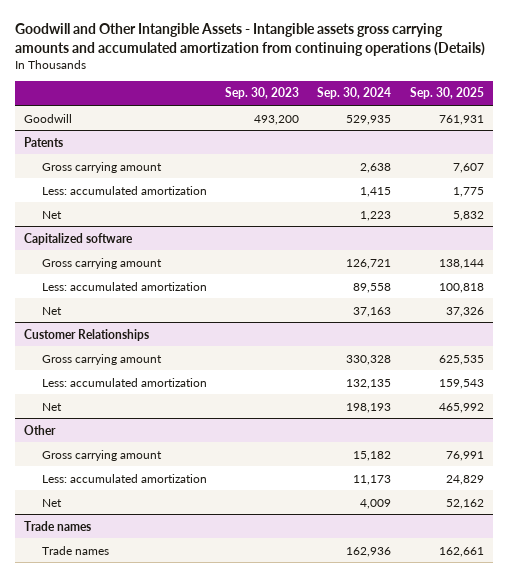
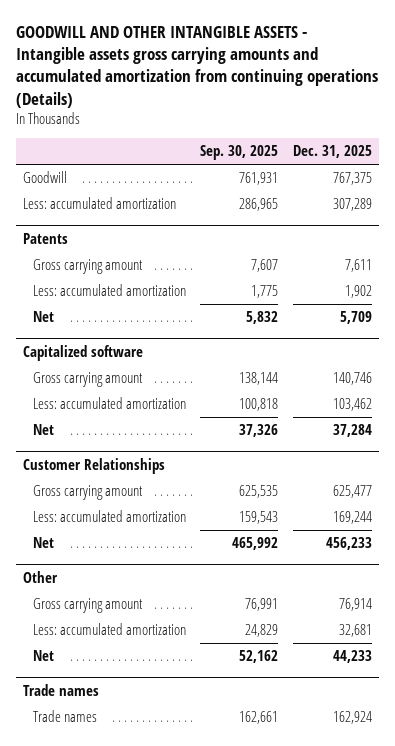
- Goodwill and Other Intangible Assets - Intangible assets gross carrying amounts and accumulated amortization from continuing operations (Details)
+ GOODWILL AND OTHER INTANGIBLE ASSETS - Intangible assets gross carrying amounts and accumulated amortization from continuing operations (Details)
- | Sep. 30, 2023 | Sep. 30, 2024 | Sep. 30, 2025
+ | Sep. 30, 2025 | Dec. 31, 2025
+ Less: accumulated amortization | 286,965 | 307,289

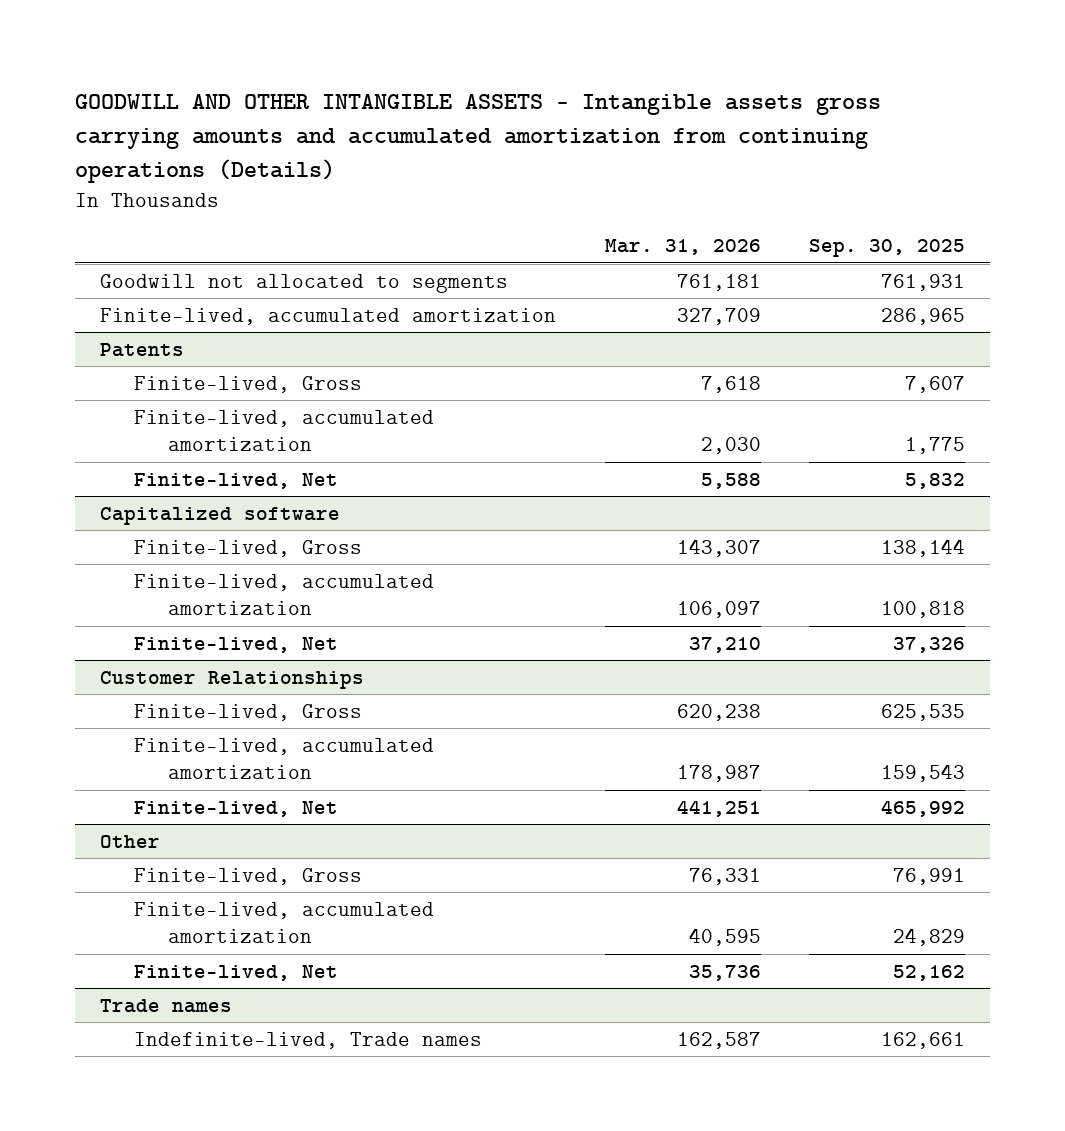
- | Sep. 30, 2025 | Dec. 31, 2025
+ | Mar. 31, 2026 | Sep. 30, 2025
- Goodwill | 761,931 | 767,375
- Less: accumulated amortization | 286,965 | 307,289
+ Goodwill not allocated to segments | 761,181 | 761,931
+ Finite-lived, accumulated amortization | 327,709 | 286,965
@ Patents
- Gross carrying amount | 7,607 | 7,611
- Less: accumulated amortization | 1,775 | 1,902
- Net | 5,832 | 5,709
+ Finite-lived, Gross | 7,618 | 7,607
+ Finite-lived, accumulated amortization | 2,030 | 1,775
+ Finite-lived, Net | 5,588 | 5,832
@ Capitalized software
- Gross carrying amount | 138,144 | 140,746
- Less: accumulated amortization | 100,818 | 103,462
- Net | 37,326 | 37,284
+ Finite-lived, Gross | 143,307 | 138,144
+ Finite-lived, accumulated amortization | 106,097 | 100,818
+ Finite-lived, Net | 37,210 | 37,326
@ Customer Relationships
- Gross carrying amount | 625,535 | 625,477
- Less: accumulated amortization | 159,543 | 169,244
- Net | 465,992 | 456,233
+ Finite-lived, Gross | 620,238 | 625,535
+ Finite-lived, accumulated amortization | 178,987 | 159,543
+ Finite-lived, Net | 441,251 | 465,992
@ Other
- Gross carrying amount | 76,991 | 76,914
- Less: accumulated amortization | 24,829 | 32,681
- Net | 52,162 | 44,233
+ Finite-lived, Gross | 76,331 | 76,991
+ Finite-lived, accumulated amortization | 40,595 | 24,829
+ Finite-lived, Net | 35,736 | 52,162
@ Trade names
- Trade names | 162,661 | 162,924
+ Indefinite-lived, Trade names | 162,587 | 162,661

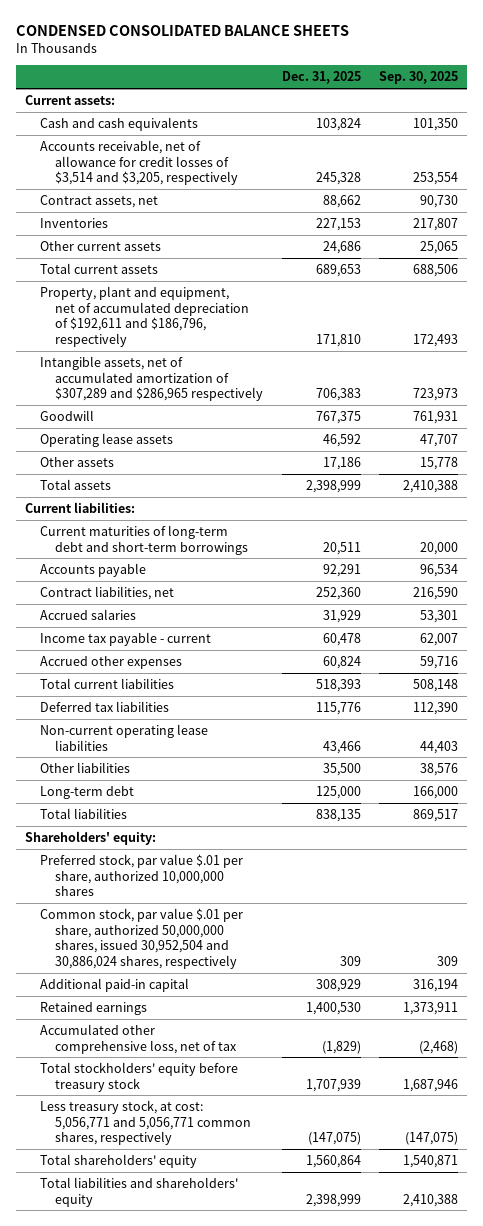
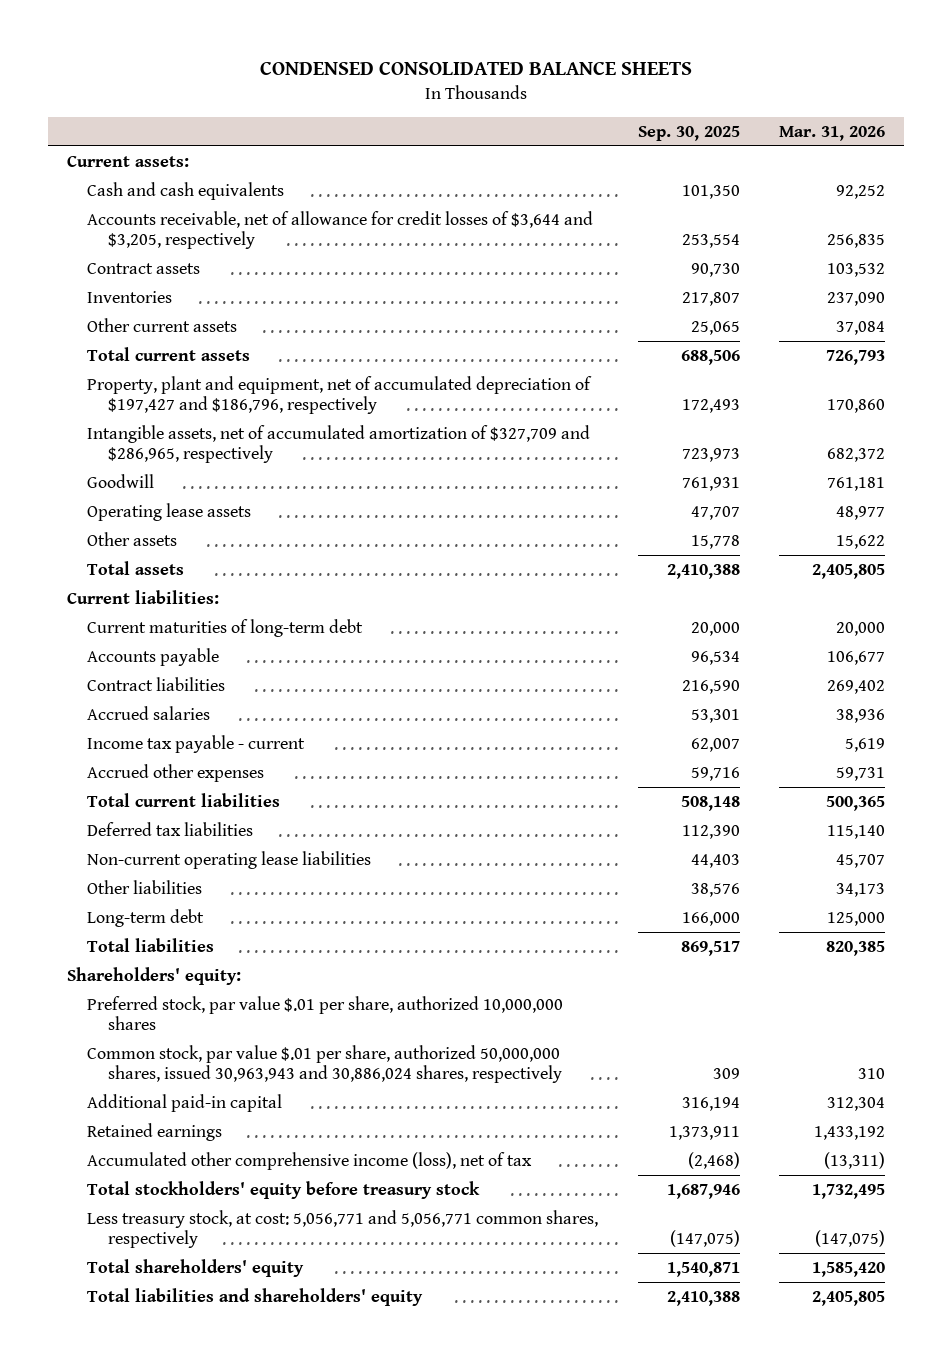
- | Dec. 31, 2025 | Sep. 30, 2025
+ | Sep. 30, 2025 | Mar. 31, 2026
- Accounts receivable, net of allowance for credit losses of $3,514 and $3,205, respectively | 245,328 | 253,554
- Contract assets, net | 88,662 | 90,730
+ Accounts receivable, net of allowance for credit losses of $3,644 and $3,205, respectively | 253,554 | 256,835
+ Contract assets | 90,730 | 103,532
- Property, plant and equipment, net of accumulated depreciation of $192,611 and $186,796, respectively | 171,810 | 172,493
- Intangible assets, net of accumulated amortization of $307,289 and $286,965 respectively | 706,383 | 723,973
+ Property, plant and equipment, net of accumulated depreciation of $197,427 and $186,796, respectively | 172,493 | 170,860
+ Intangible assets, net of accumulated amortization of $327,709 and $286,965, respectively | 723,973 | 682,372
- Current maturities of long-term debt and short-term borrowings | 20,511 | 20,000
+ Current maturities of long-term debt | 20,000 | 20,000
- Contract liabilities, net | 252,360 | 216,590
+ Contract liabilities | 216,590 | 269,402
- Common stock, par value $.01 per share, authorized 50,000,000 shares, issued 30,952,504 and 30,886,024 shares, respectively | 309 | 309
+ Common stock, par value $.01 per share, authorized 50,000,000 shares, issued 30,963,943 and 30,886,024 shares, respectively | 309 | 310
- Accumulated other comprehensive loss, net of tax | (1,829) | (2,468)
+ Accumulated other comprehensive income (loss), net of tax | (2,468) | (13,311)

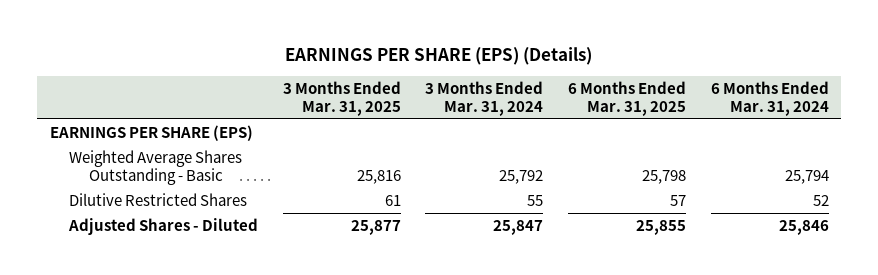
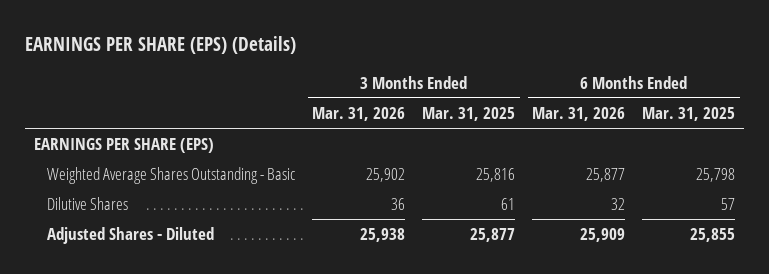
- | 3 Months Ended Mar. 31, 2025 | 3 Months Ended Mar. 31, 2024 | 6 Months Ended Mar. 31, 2025 | 6 Months Ended Mar. 31, 2024
+ | 3 Months Ended Mar. 31, 2026 | 3 Months Ended Mar. 31, 2025 | 6 Months Ended Mar. 31, 2026 | 6 Months Ended Mar. 31, 2025
- Dilutive Restricted Shares | 61 | 55 | 57 | 52
+ Dilutive Shares | 36 | 61 | 32 | 57

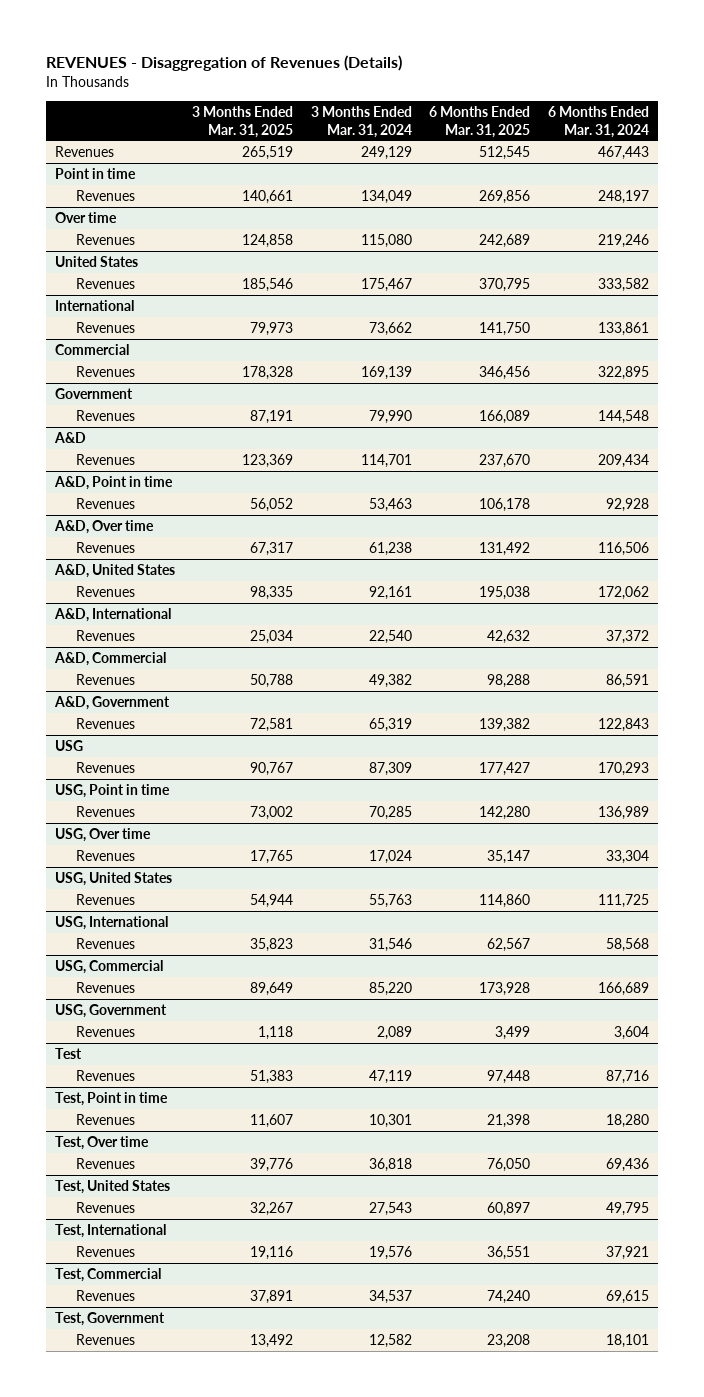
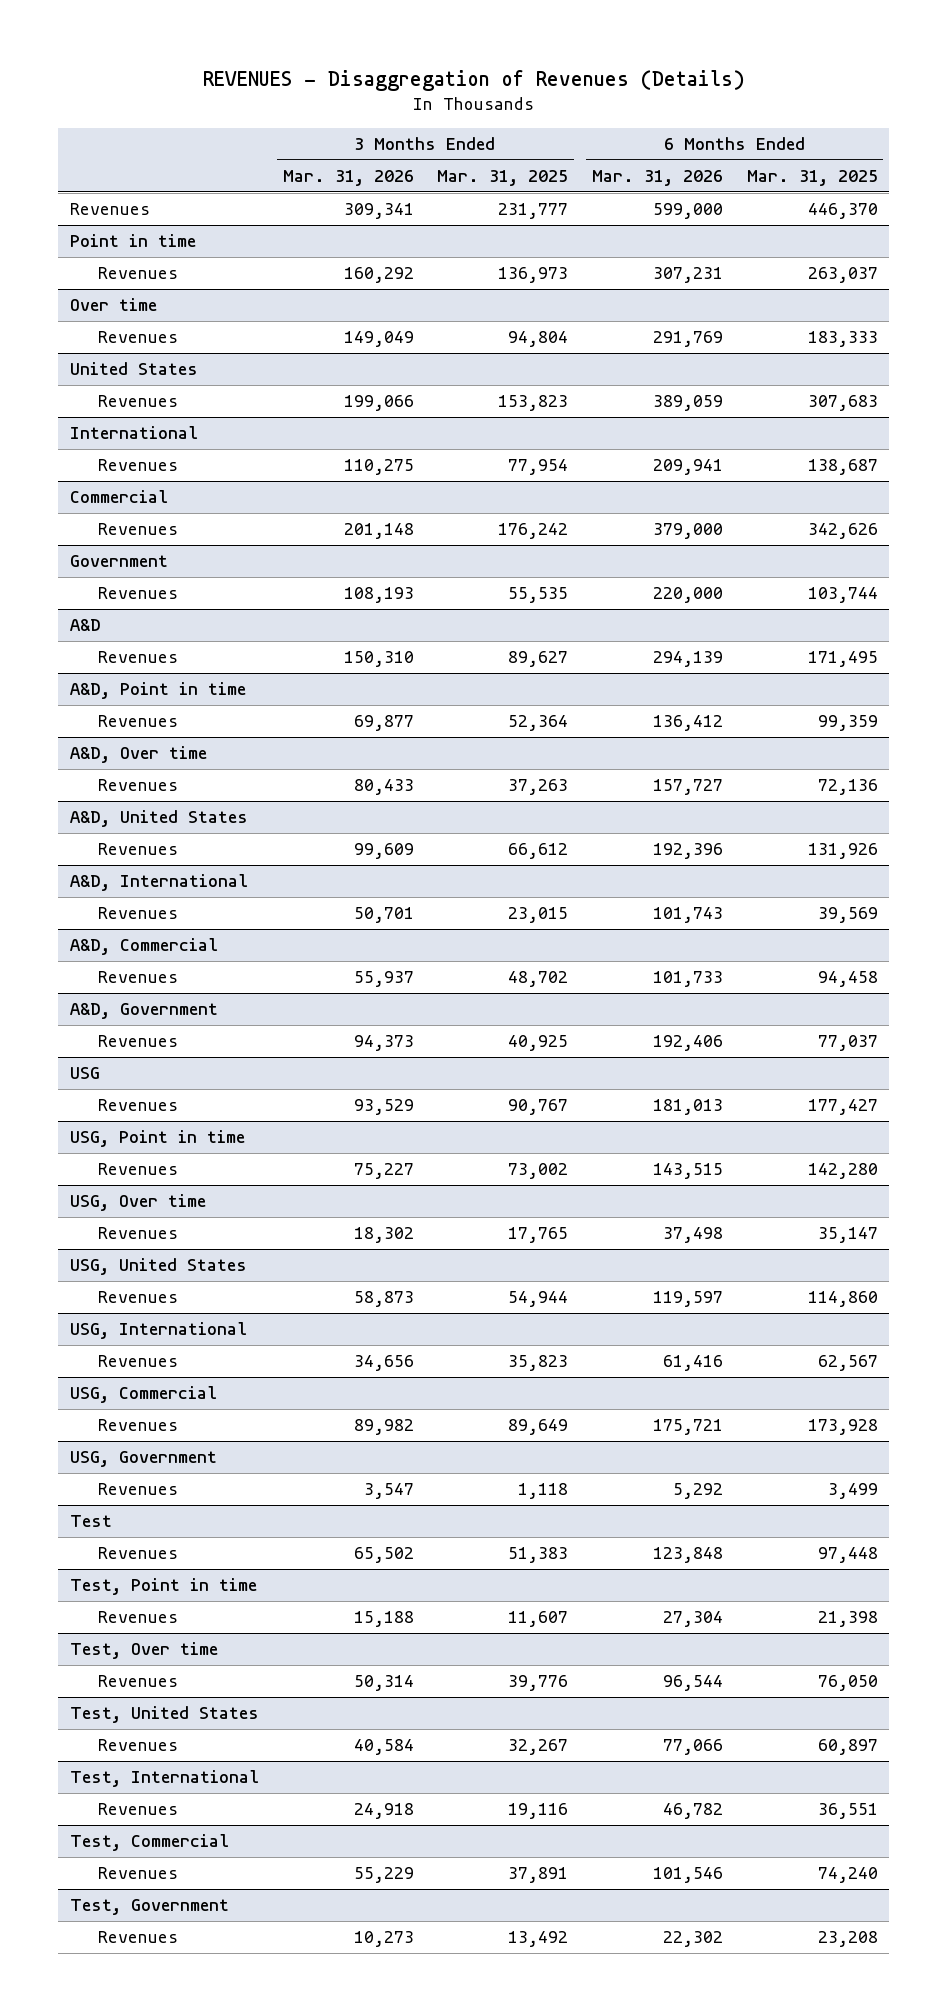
- | 3 Months Ended Mar. 31, 2025 | 3 Months Ended Mar. 31, 2024 | 6 Months Ended Mar. 31, 2025 | 6 Months Ended Mar. 31, 2024
+ | 3 Months Ended Mar. 31, 2026 | 3 Months Ended Mar. 31, 2025 | 6 Months Ended Mar. 31, 2026 | 6 Months Ended Mar. 31, 2025
- Revenues | 265,519 | 249,129 | 512,545 | 467,443
+ Revenues | 309,341 | 231,777 | 599,000 | 446,370
@ Point in time
- Revenues | 140,661 | 134,049 | 269,856 | 248,197
+ Revenues | 160,292 | 136,973 | 307,231 | 263,037
@ Over time
- Revenues | 124,858 | 115,080 | 242,689 | 219,246
+ Revenues | 149,049 | 94,804 | 291,769 | 183,333
@ United States
- Revenues | 185,546 | 175,467 | 370,795 | 333,582
+ Revenues | 199,066 | 153,823 | 389,059 | 307,683
@ International
- Revenues | 79,973 | 73,662 | 141,750 | 133,861
+ Revenues | 110,275 | 77,954 | 209,941 | 138,687
@ Commercial
- Revenues | 178,328 | 169,139 | 346,456 | 322,895
+ Revenues | 201,148 | 176,242 | 379,000 | 342,626
@ Government
- Revenues | 87,191 | 79,990 | 166,089 | 144,548
+ Revenues | 108,193 | 55,535 | 220,000 | 103,744
@ A&D
- Revenues | 123,369 | 114,701 | 237,670 | 209,434
+ Revenues | 150,310 | 89,627 | 294,139 | 171,495
@ A&D, Point in time
- Revenues | 56,052 | 53,463 | 106,178 | 92,928
+ Revenues | 69,877 | 52,364 | 136,412 | 99,359
@ A&D, Over time
- Revenues | 67,317 | 61,238 | 131,492 | 116,506
+ Revenues | 80,433 | 37,263 | 157,727 | 72,136
@ A&D, United States
- Revenues | 98,335 | 92,161 | 195,038 | 172,062
+ Revenues | 99,609 | 66,612 | 192,396 | 131,926
@ A&D, International
- Revenues | 25,034 | 22,540 | 42,632 | 37,372
+ Revenues | 50,701 | 23,015 | 101,743 | 39,569
@ A&D, Commercial
- Revenues | 50,788 | 49,382 | 98,288 | 86,591
+ Revenues | 55,937 | 48,702 | 101,733 | 94,458
@ A&D, Government
- Revenues | 72,581 | 65,319 | 139,382 | 122,843
+ Revenues | 94,373 | 40,925 | 192,406 | 77,037

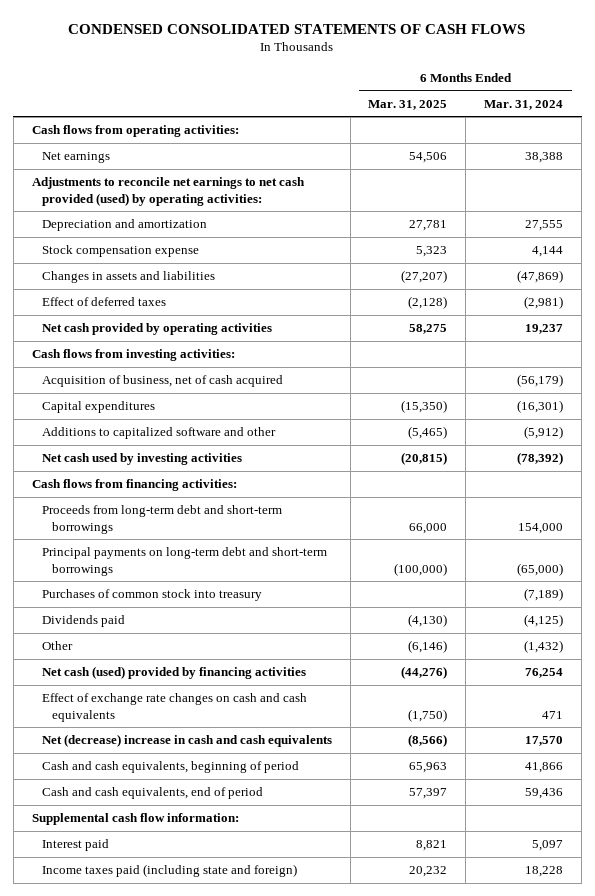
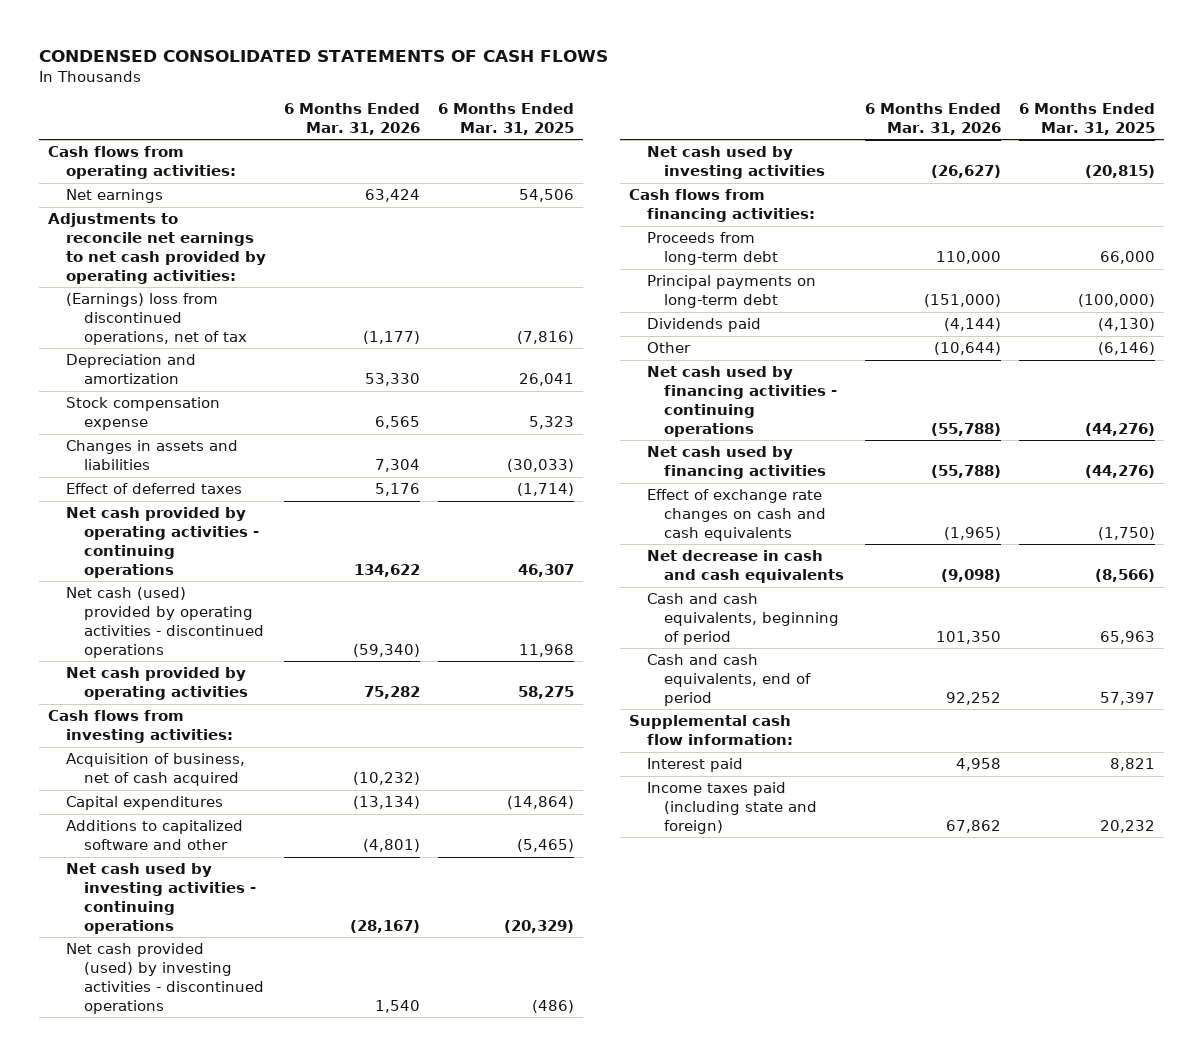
- | 6 Months Ended Mar. 31, 2025 | 6 Months Ended Mar. 31, 2024
+ | 6 Months Ended Mar. 31, 2026 | 6 Months Ended Mar. 31, 2025
- Adjustments to reconcile net earnings to net cash provided (used) by operating activities:
- Depreciation and amortization | 27,781 | 27,555
+ Adjustments to reconcile net earnings to net cash provided by operating activities:
+ (Earnings) loss from discontinued operations, net of tax | (1,177) | (7,816)
+ Depreciation and amortization | 53,330 | 26,041
- Changes in assets and liabilities | (27,207) | (47,869)
- Effect of deferred taxes | (2,128) | (2,981)
+ Changes in assets and liabilities | 7,304 | (30,033)
+ Effect of deferred taxes | 5,176 | (1,714)
+ Net cash provided by operating activities - continuing operations | 134,622 | 46,307
+ Net cash (used) provided by operating activities - discontinued operations | (59,340) | 11,968
- Capital expenditures | (15,350) | (16,301)
+ Capital expenditures | (13,134) | (14,864)
+ Net cash used by investing activities - continuing operations | (28,167) | (20,329)
+ Net cash provided (used) by investing activities - discontinued operations | 1,540 | (486)
- Proceeds from long-term debt and short-term borrowings | 66,000 | 154,000
- Principal payments on long-term debt and short-term borrowings | (100,000) | (65,000)
- Purchases of common stock into treasury | | (7,189)
+ Proceeds from long-term debt | 110,000 | 66,000
+ Principal payments on long-term debt | (151,000) | (100,000)
- Net cash (used) provided by financing activities | (44,276) | 76,254
+ Net cash used by financing activities - continuing operations | (55,788) | (44,276)
+ Net cash used by financing activities | (55,788) | (44,276)
- Net (decrease) increase in cash and cash equivalents | (8,566) | 17,570
+ Net decrease in cash and cash equivalents | (9,098) | (8,566)

